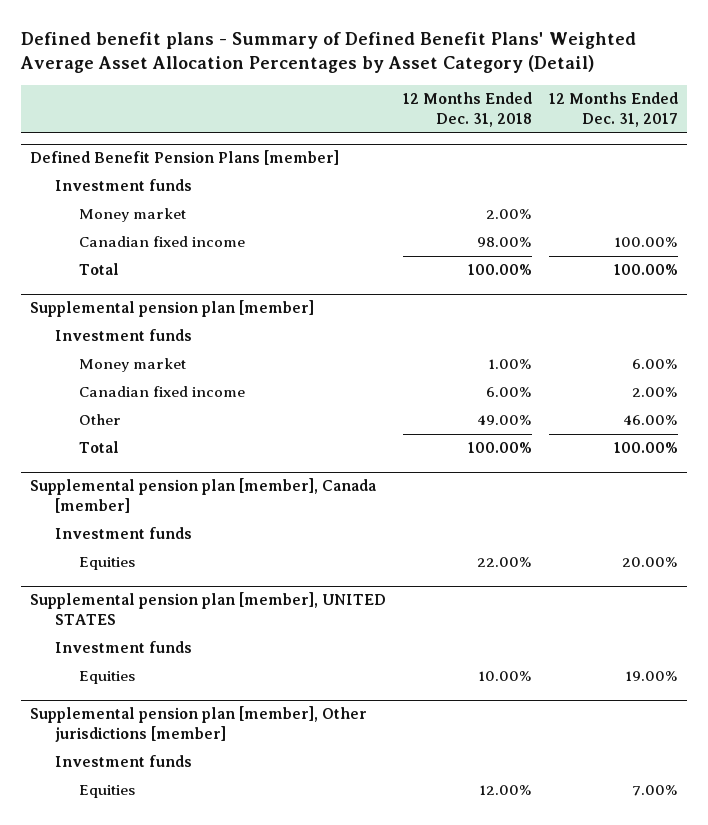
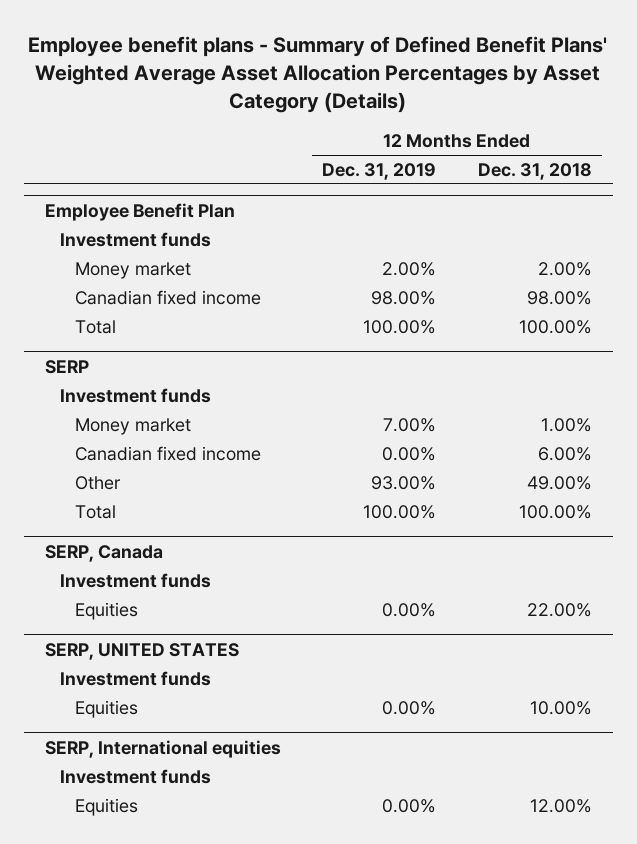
- Defined benefit plans - Summary of Defined Benefit Plans' Weighted Average Asset Allocation Percentages by Asset Category (Detail)
+ Employee benefit plans - Summary of Defined Benefit Plans' Weighted Average Asset Allocation Percentages by Asset Category (Details)
- | 12 Months Ended Dec. 31, 2018 | 12 Months Ended Dec. 31, 2017
+ | 12 Months Ended Dec. 31, 2019 | 12 Months Ended Dec. 31, 2018
- Defined Benefit Pension Plans [member]
+ Employee Benefit Plan
- Supplemental pension plan [member]
+ SERP
- Supplemental pension plan [member], Canada [member]
+ SERP, Canada
- Supplemental pension plan [member], UNITED STATES
+ SERP, UNITED STATES
- Supplemental pension plan [member], Other jurisdictions [member]
+ SERP, International equities

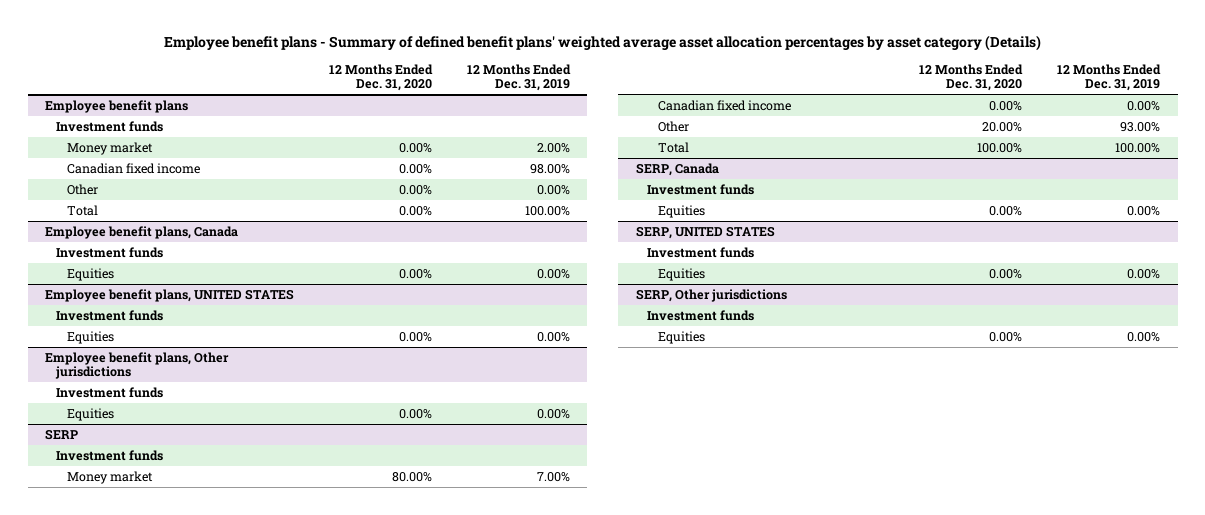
- Employee benefit plans - Summary of Defined Benefit Plans' Weighted Average Asset Allocation Percentages by Asset Category (Details)
+ Employee benefit plans - Summary of defined benefit plans' weighted average asset allocation percentages by asset category (Details)
- | 12 Months Ended Dec. 31, 2019 | 12 Months Ended Dec. 31, 2018
+ | 12 Months Ended Dec. 31, 2020 | 12 Months Ended Dec. 31, 2019
- Employee Benefit Plan
+ Employee benefit plans
+ Other | 0.00% | 0.00%
+ Employee benefit plans, Canada
+ Investment funds
+ Equities | 0.00% | 0.00%
+ Employee benefit plans, UNITED STATES
+ Investment funds
+ Equities | 0.00% | 0.00%
+ Employee benefit plans, Other jurisdictions
+ Investment funds
+ Equities | 0.00% | 0.00%
- SERP, International equities
+ SERP, Other jurisdictions

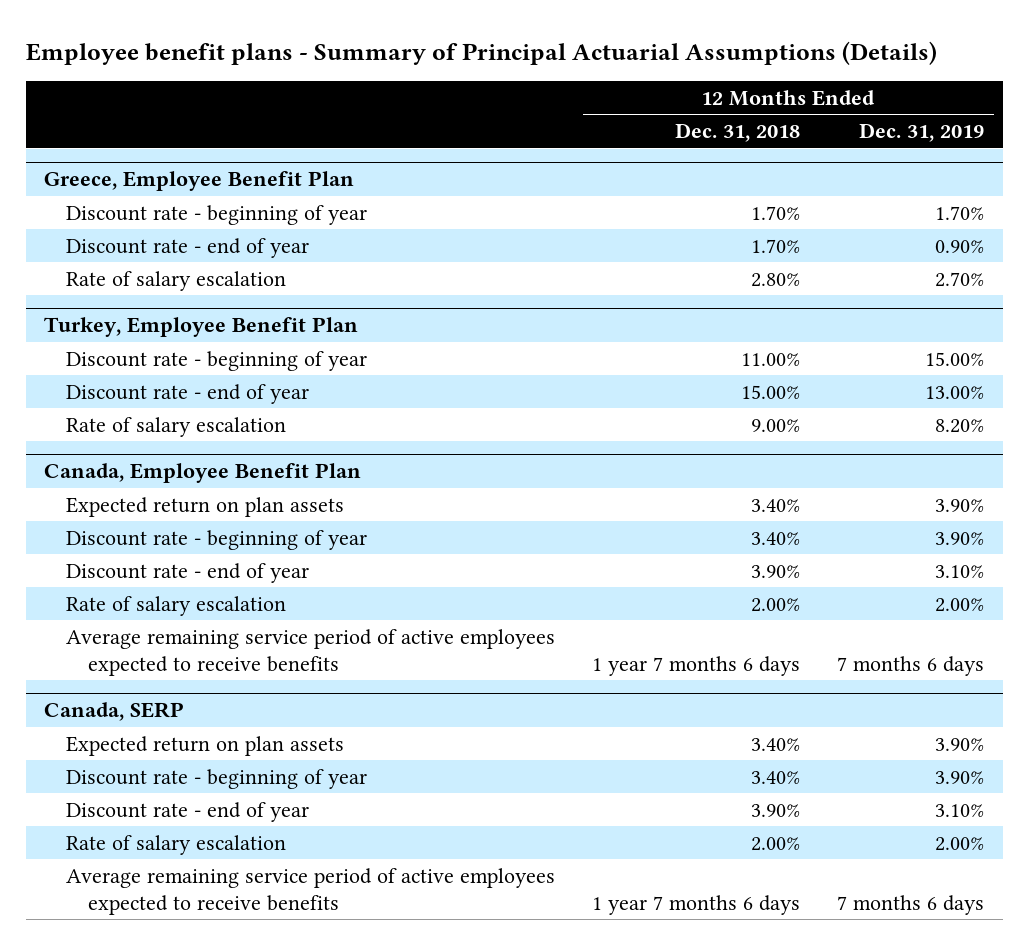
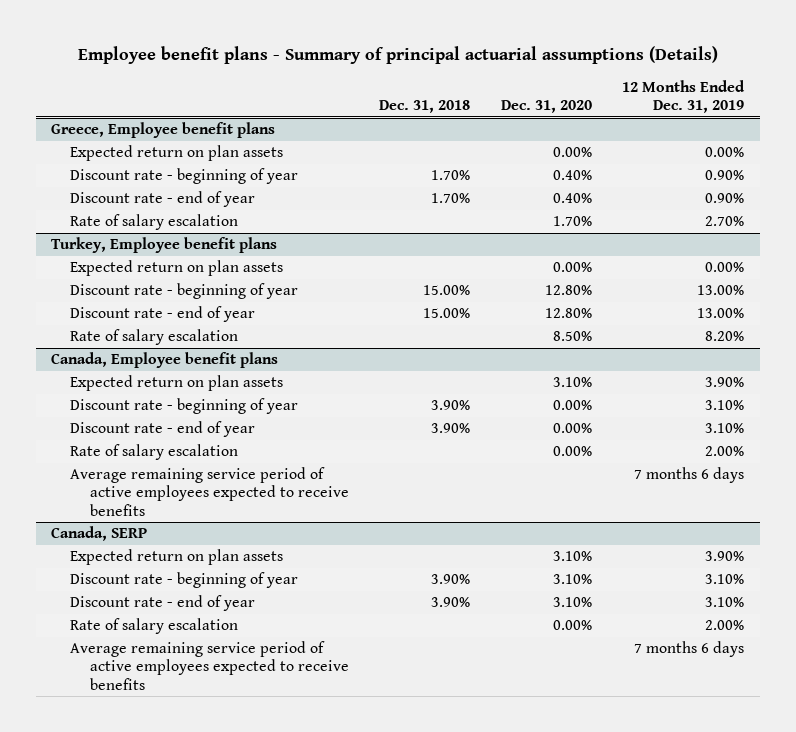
- Employee benefit plans - Summary of Principal Actuarial Assumptions (Details)
+ Employee benefit plans - Summary of principal actuarial assumptions (Details)
- | 12 Months Ended Dec. 31, 2018 | 12 Months Ended Dec. 31, 2019
+ | Dec. 31, 2018 | Dec. 31, 2020 | 12 Months Ended Dec. 31, 2019
- Greece, Employee Benefit Plan
- Discount rate - beginning of year | 1.70% | 1.70%
+ Greece, Employee benefit plans
+ Expected return on plan assets | | 0.00% | 0.00%
+ Discount rate - beginning of year | 1.70% | 0.40% | 0.90%
- Turkey, Employee Benefit Plan
- Discount rate - beginning of year | 11.00% | 15.00%
+ Turkey, Employee benefit plans
+ Expected return on plan assets | | 0.00% | 0.00%
+ Discount rate - beginning of year | 15.00% | 12.80% | 13.00%
- Canada, Employee Benefit Plan
+ Canada, Employee benefit plans
- Discount rate - beginning of year | 3.40% | 3.90%
+ Discount rate - beginning of year | 3.90% | 0.00% | 3.10%
@ Canada, SERP
- Discount rate - beginning of year | 3.40% | 3.90%
+ Discount rate - beginning of year | 3.90% | 3.10% | 3.10%

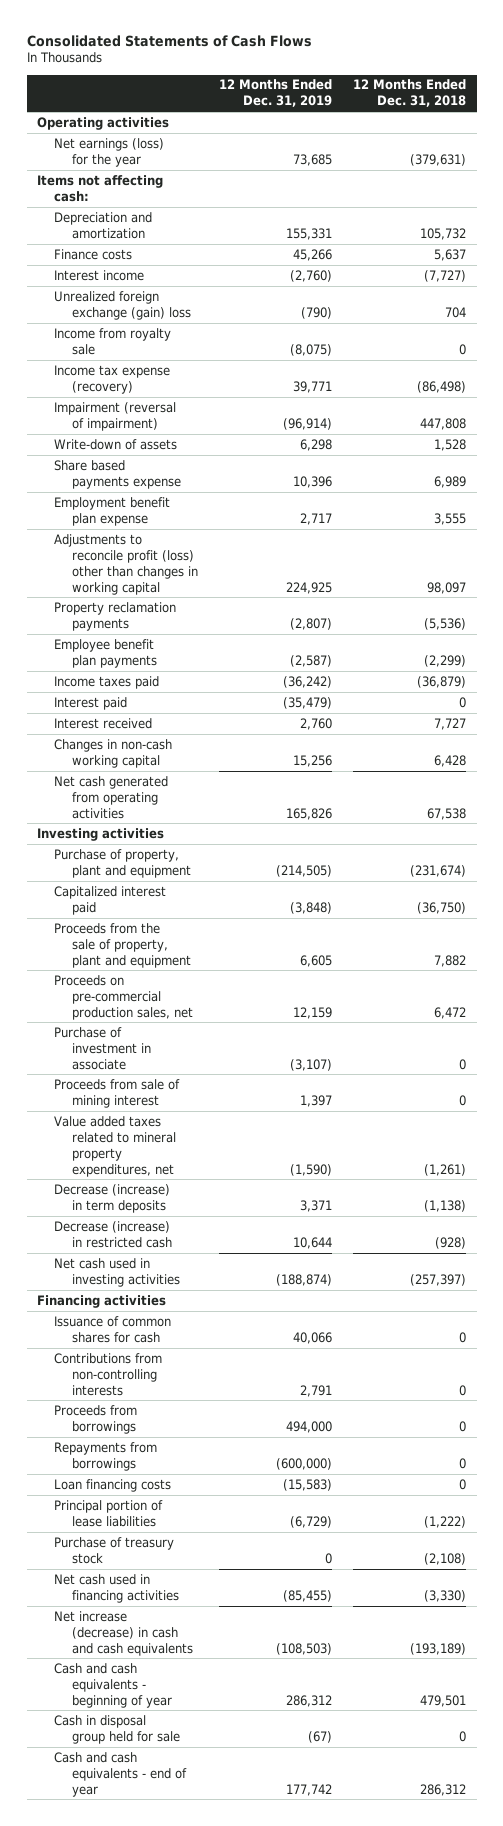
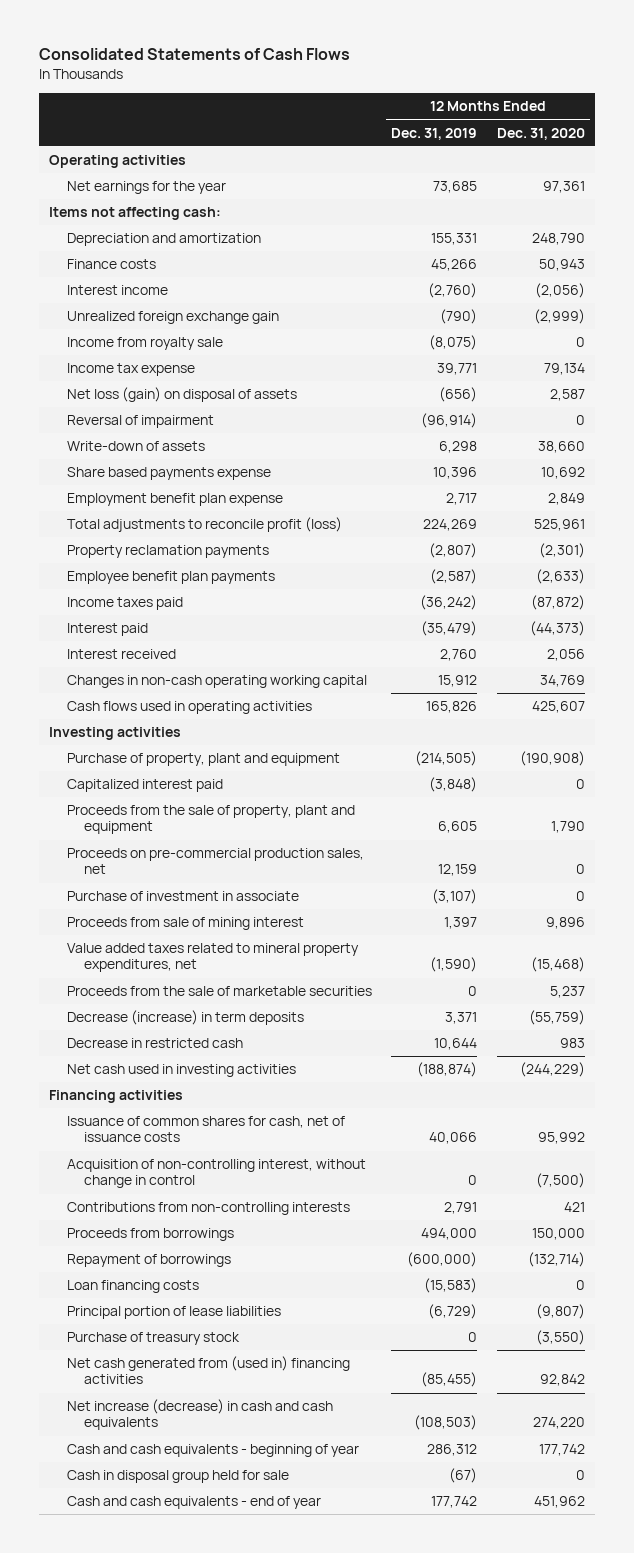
- | 12 Months Ended Dec. 31, 2019 | 12 Months Ended Dec. 31, 2018
+ | 12 Months Ended Dec. 31, 2019 | 12 Months Ended Dec. 31, 2020
- Net earnings (loss) for the year | 73,685 | (379,631)
+ Net earnings for the year | 73,685 | 97,361
- Unrealized foreign exchange (gain) loss | (790) | 704
+ Unrealized foreign exchange gain | (790) | (2,999)
- Income tax expense (recovery) | 39,771 | (86,498)
- Impairment (reversal of impairment) | (96,914) | 447,808
+ Income tax expense | 39,771 | 79,134
+ Net loss (gain) on disposal of assets | (656) | 2,587
+ Reversal of impairment | (96,914) | 0
- Adjustments to reconcile profit (loss) other than changes in working capital | 224,925 | 98,097
+ Total adjustments to reconcile profit (loss) | 224,269 | 525,961
- Changes in non-cash working capital | 15,256 | 6,428
- Net cash generated from operating activities | 165,826 | 67,538
+ Changes in non-cash operating working capital | 15,912 | 34,769
+ Cash flows used in operating activities | 165,826 | 425,607
+ Proceeds from the sale of marketable securities | 0 | 5,237
- Decrease (increase) in restricted cash | 10,644 | (928)
+ Decrease in restricted cash | 10,644 | 983
- Issuance of common shares for cash | 40,066 | 0
+ Issuance of common shares for cash, net of issuance costs | 40,066 | 95,992
+ Acquisition of non-controlling interest, without change in control | 0 | (7,500)
- Repayments from borrowings | (600,000) | 0
+ Repayment of borrowings | (600,000) | (132,714)
- Net cash used in financing activities | (85,455) | (3,330)
+ Net cash generated from (used in) financing activities | (85,455) | 92,842

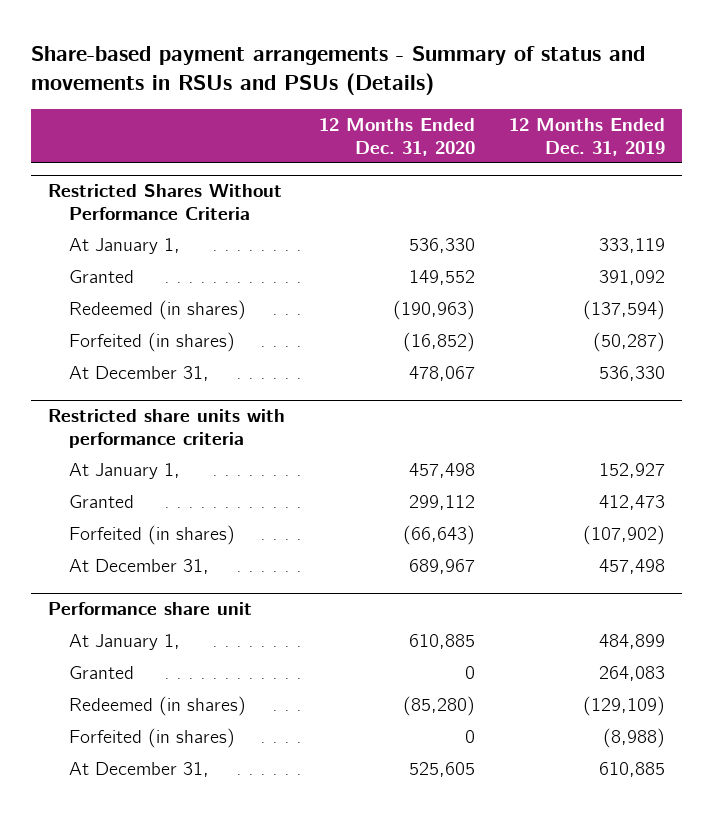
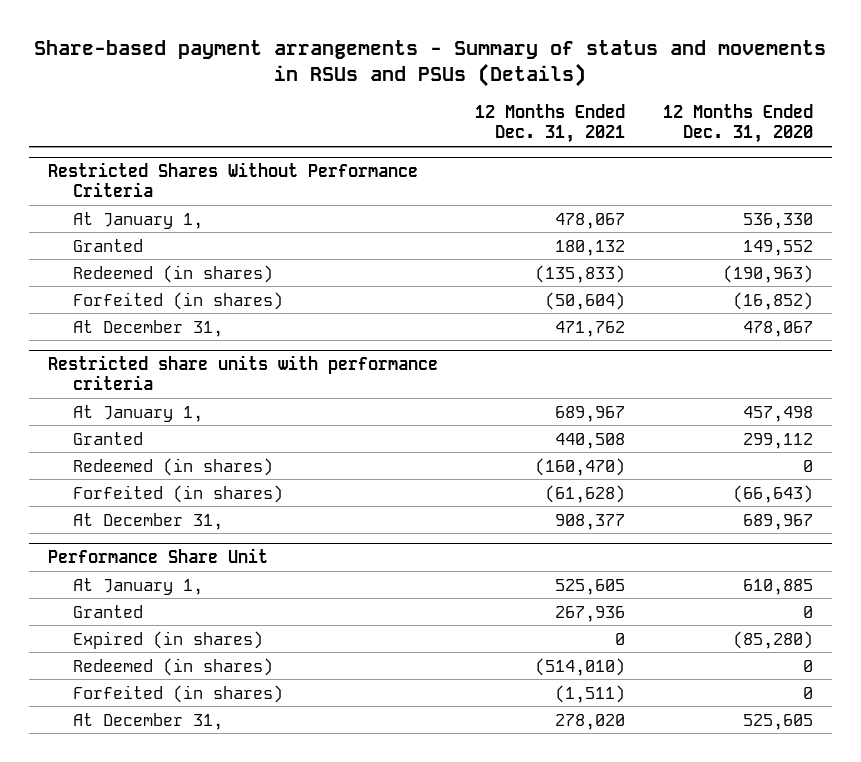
- | 12 Months Ended Dec. 31, 2020 | 12 Months Ended Dec. 31, 2019
+ | 12 Months Ended Dec. 31, 2021 | 12 Months Ended Dec. 31, 2020
@ Restricted share units with performance criteria
+ Redeemed (in shares) | (160,470) | 0
- Performance share unit
+ Performance Share Unit
- Redeemed (in shares) | (85,280) | (129,109)
+ Expired (in shares) | 0 | (85,280)
+ Redeemed (in shares) | (514,010) | 0

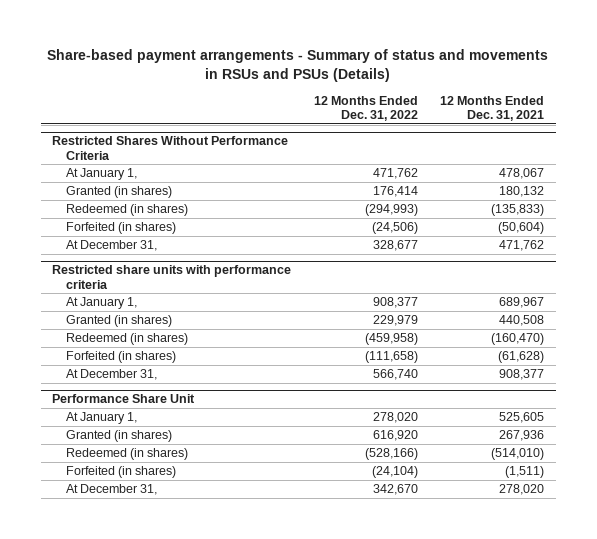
- | 12 Months Ended Dec. 31, 2021 | 12 Months Ended Dec. 31, 2020
+ | 12 Months Ended Dec. 31, 2022 | 12 Months Ended Dec. 31, 2021
@ Restricted Shares Without Performance Criteria
- Granted | 180,132 | 149,552
+ Granted (in shares) | 176,414 | 180,132
@ Restricted share units with performance criteria
- Granted | 440,508 | 299,112
+ Granted (in shares) | 229,979 | 440,508
@ Performance Share Unit
- Granted | 267,936 | 0
- Expired (in shares) | 0 | (85,280)
+ Granted (in shares) | 616,920 | 267,936

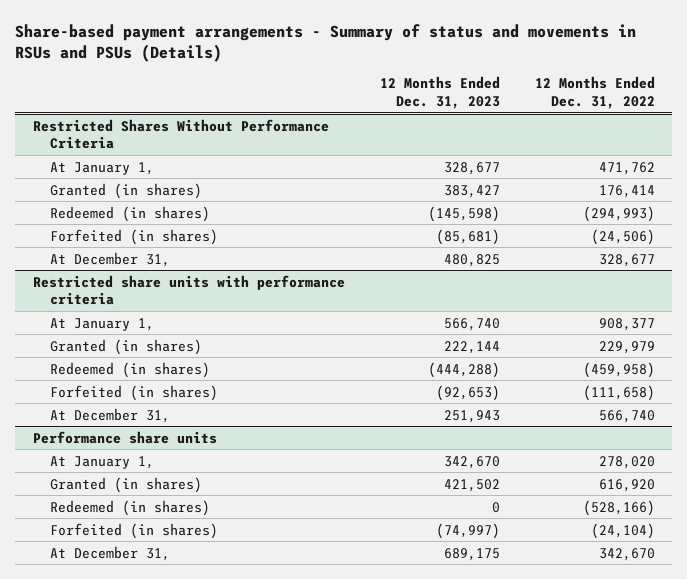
- | 12 Months Ended Dec. 31, 2022 | 12 Months Ended Dec. 31, 2021
+ | 12 Months Ended Dec. 31, 2023 | 12 Months Ended Dec. 31, 2022
- Performance Share Unit
+ Performance share units

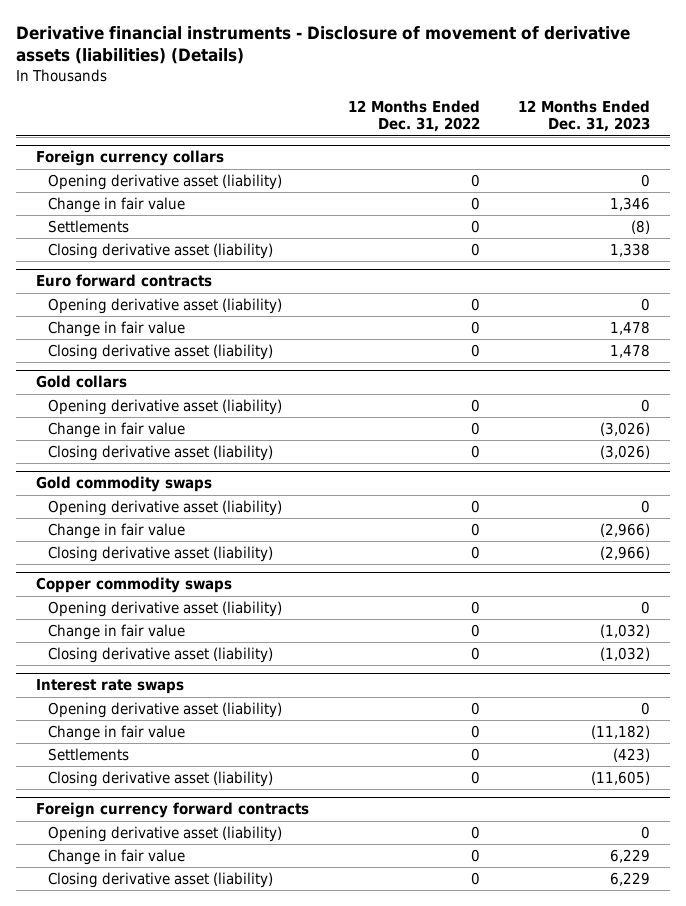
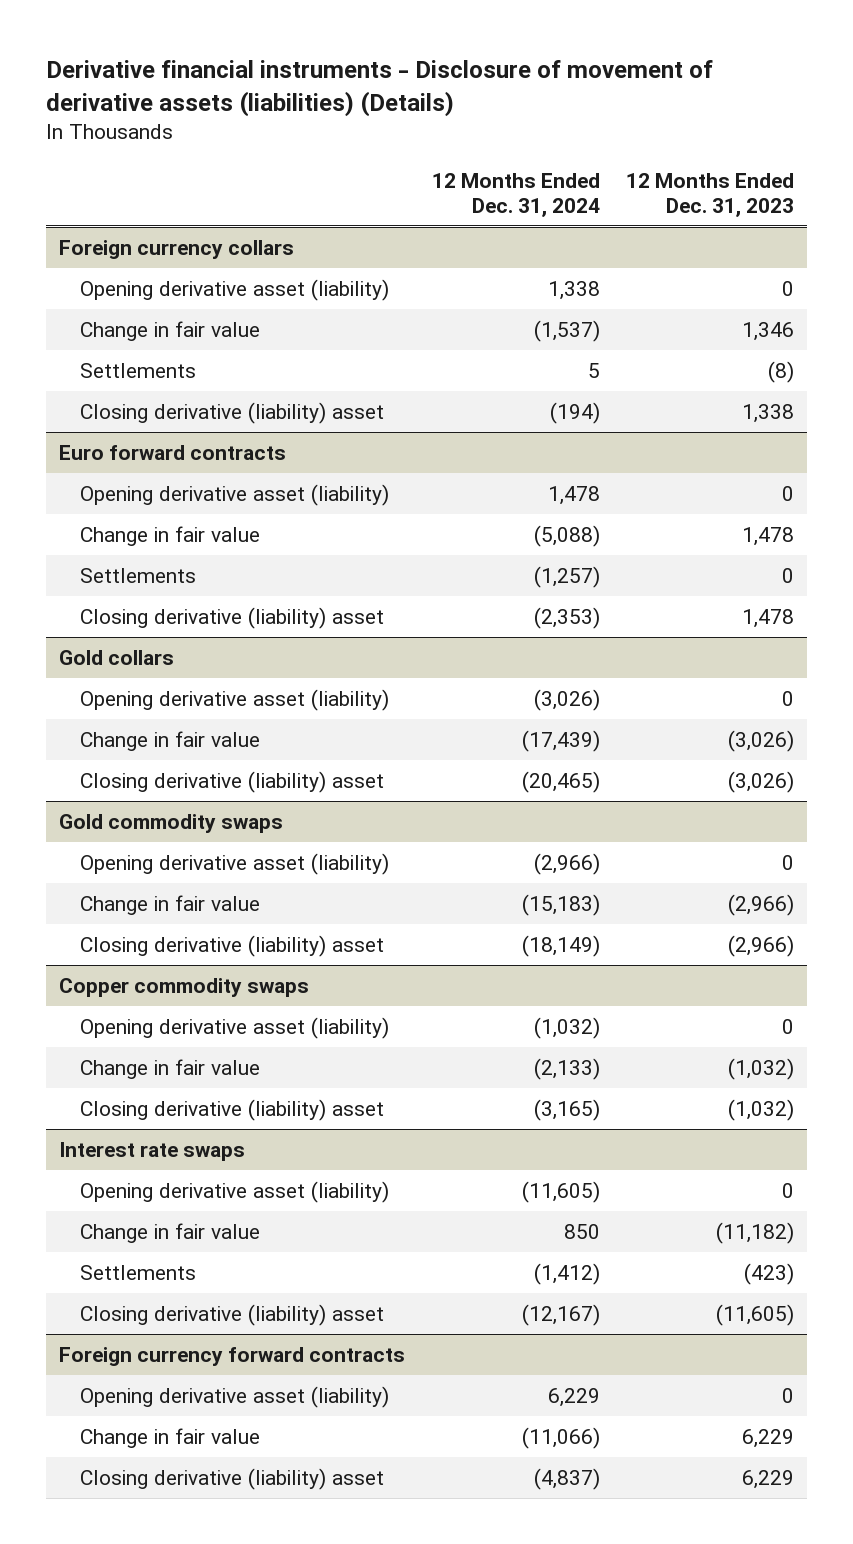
- | 12 Months Ended Dec. 31, 2022 | 12 Months Ended Dec. 31, 2023
+ | 12 Months Ended Dec. 31, 2024 | 12 Months Ended Dec. 31, 2023
@ Foreign currency collars
- Closing derivative asset (liability) | 0 | 1,338
+ Closing derivative (liability) asset | (194) | 1,338
@ Euro forward contracts
- Closing derivative asset (liability) | 0 | 1,478
+ Settlements | (1,257) | 0
+ Closing derivative (liability) asset | (2,353) | 1,478
@ Gold collars
- Closing derivative asset (liability) | 0 | (3,026)
+ Closing derivative (liability) asset | (20,465) | (3,026)
@ Gold commodity swaps
- Closing derivative asset (liability) | 0 | (2,966)
+ Closing derivative (liability) asset | (18,149) | (2,966)
@ Copper commodity swaps
- Closing derivative asset (liability) | 0 | (1,032)
+ Closing derivative (liability) asset | (3,165) | (1,032)
@ Interest rate swaps
- Closing derivative asset (liability) | 0 | (11,605)
+ Closing derivative (liability) asset | (12,167) | (11,605)
@ Foreign currency forward contracts
- Closing derivative asset (liability) | 0 | 6,229
+ Closing derivative (liability) asset | (4,837) | 6,229

